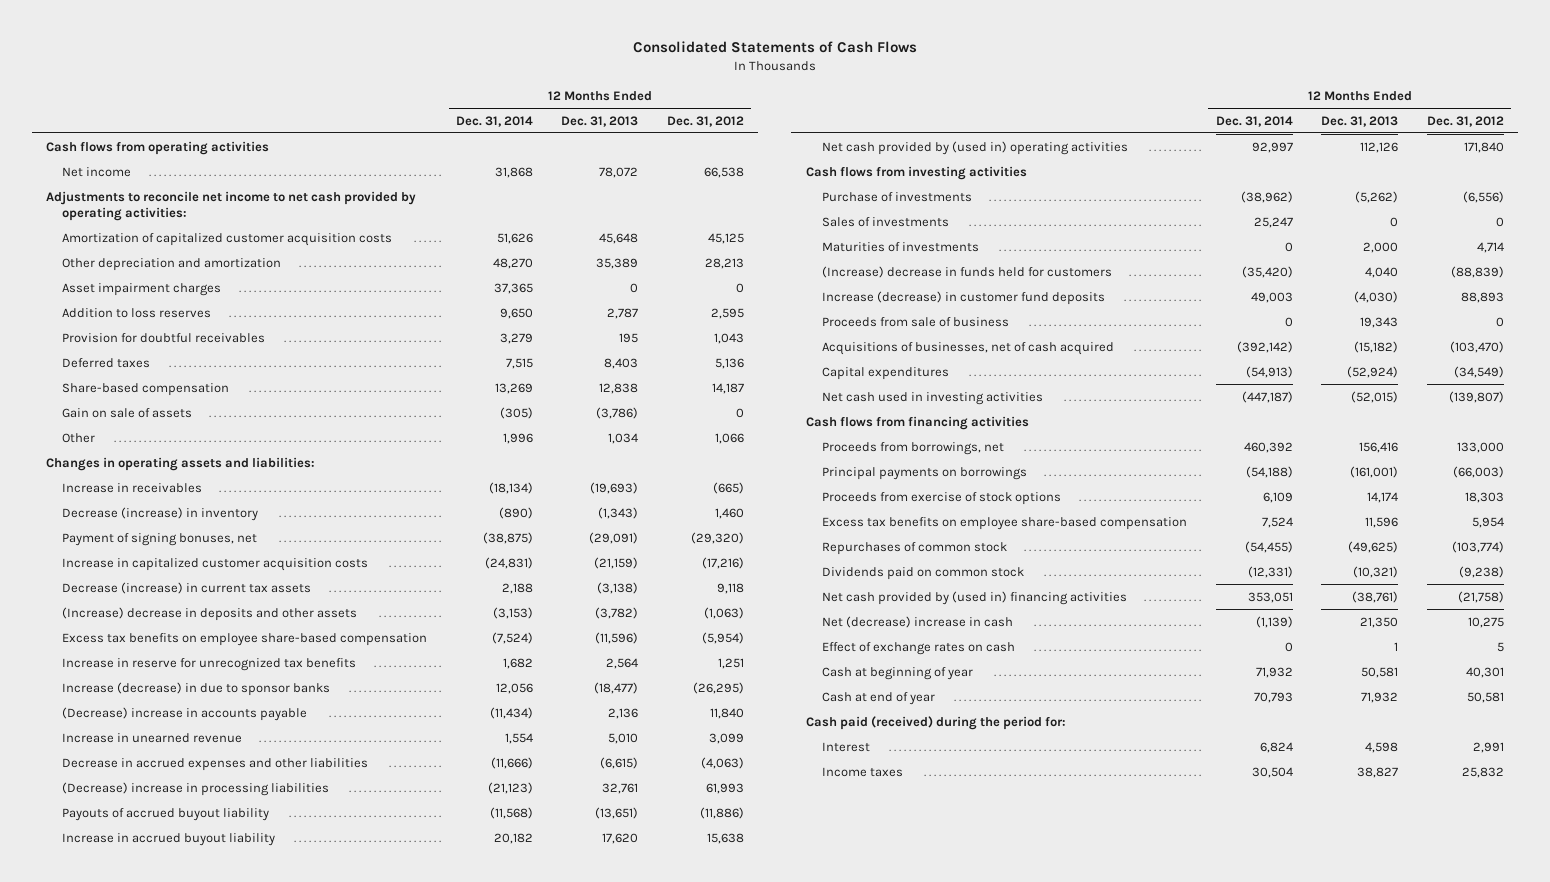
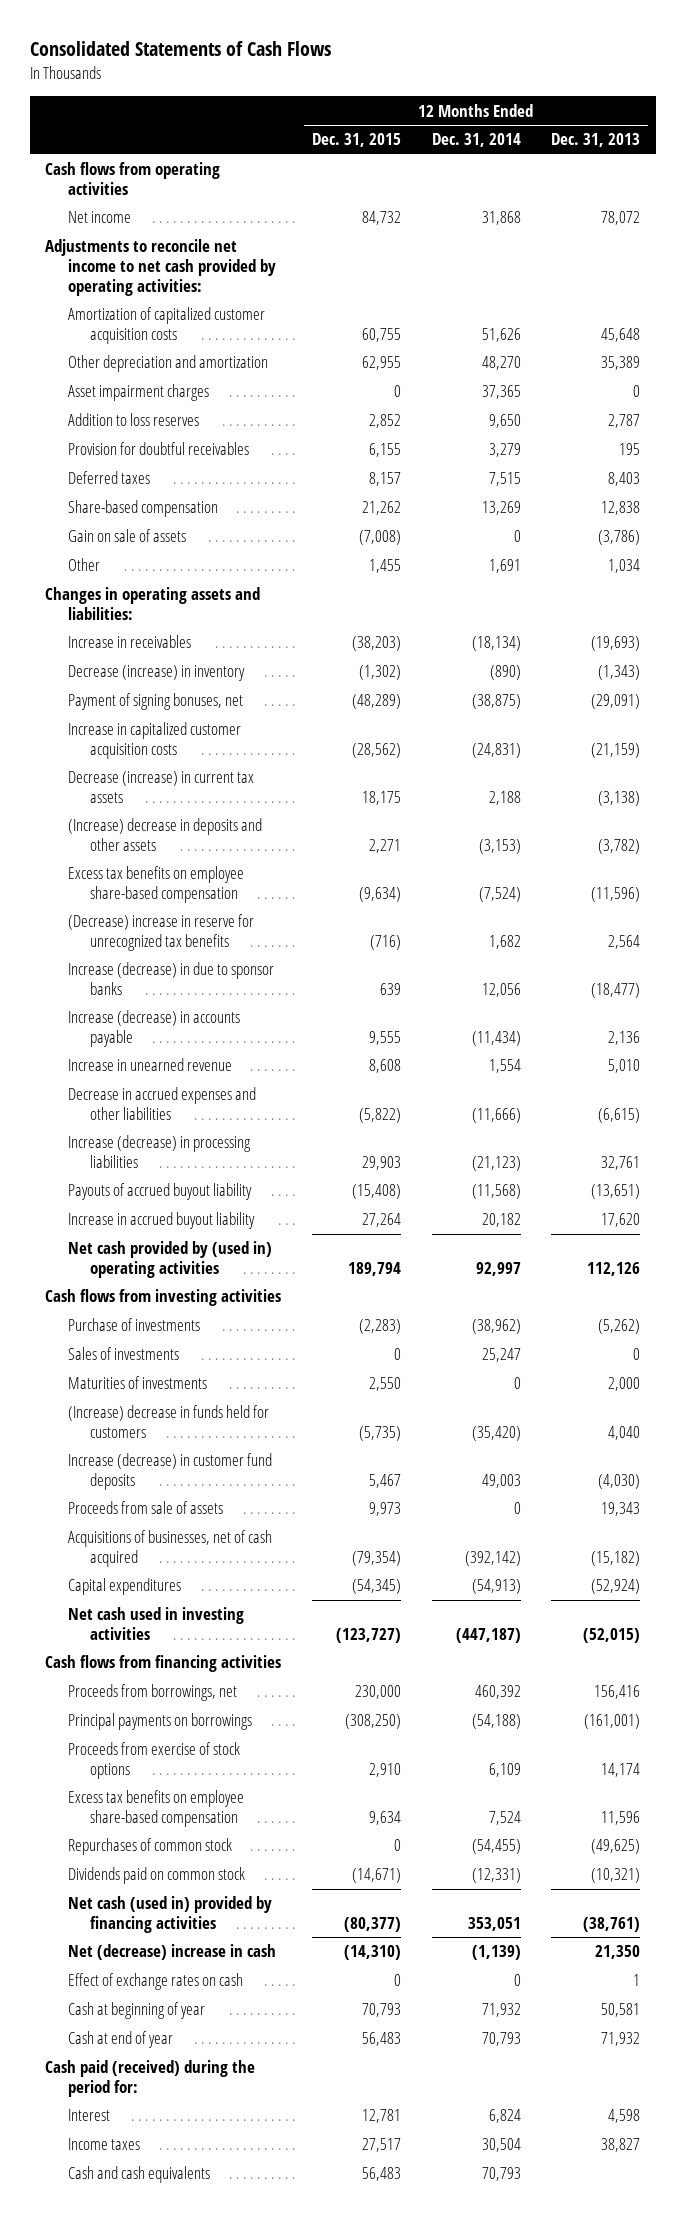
- | 12 Months Ended Dec. 31, 2014 | 12 Months Ended Dec. 31, 2013 | 12 Months Ended Dec. 31, 2012
+ | 12 Months Ended Dec. 31, 2015 | 12 Months Ended Dec. 31, 2014 | 12 Months Ended Dec. 31, 2013
- Gain on sale of assets | (305) | (3,786) | 0
- Other | 1,996 | 1,034 | 1,066
+ Gain on sale of assets | (7,008) | 0 | (3,786)
+ Other | 1,455 | 1,691 | 1,034
- Increase in reserve for unrecognized tax benefits | 1,682 | 2,564 | 1,251
+ (Decrease) increase in reserve for unrecognized tax benefits | (716) | 1,682 | 2,564
- (Decrease) increase in accounts payable | (11,434) | 2,136 | 11,840
+ Increase (decrease) in accounts payable | 9,555 | (11,434) | 2,136
- (Decrease) increase in processing liabilities | (21,123) | 32,761 | 61,993
+ Increase (decrease) in processing liabilities | 29,903 | (21,123) | 32,761
- Proceeds from sale of business | 0 | 19,343 | 0
+ Proceeds from sale of assets | 9,973 | 0 | 19,343
- Net cash provided by (used in) financing activities | 353,051 | (38,761) | (21,758)
+ Net cash (used in) provided by financing activities | (80,377) | 353,051 | (38,761)
+ Cash and cash equivalents | 56,483 | 70,793 |

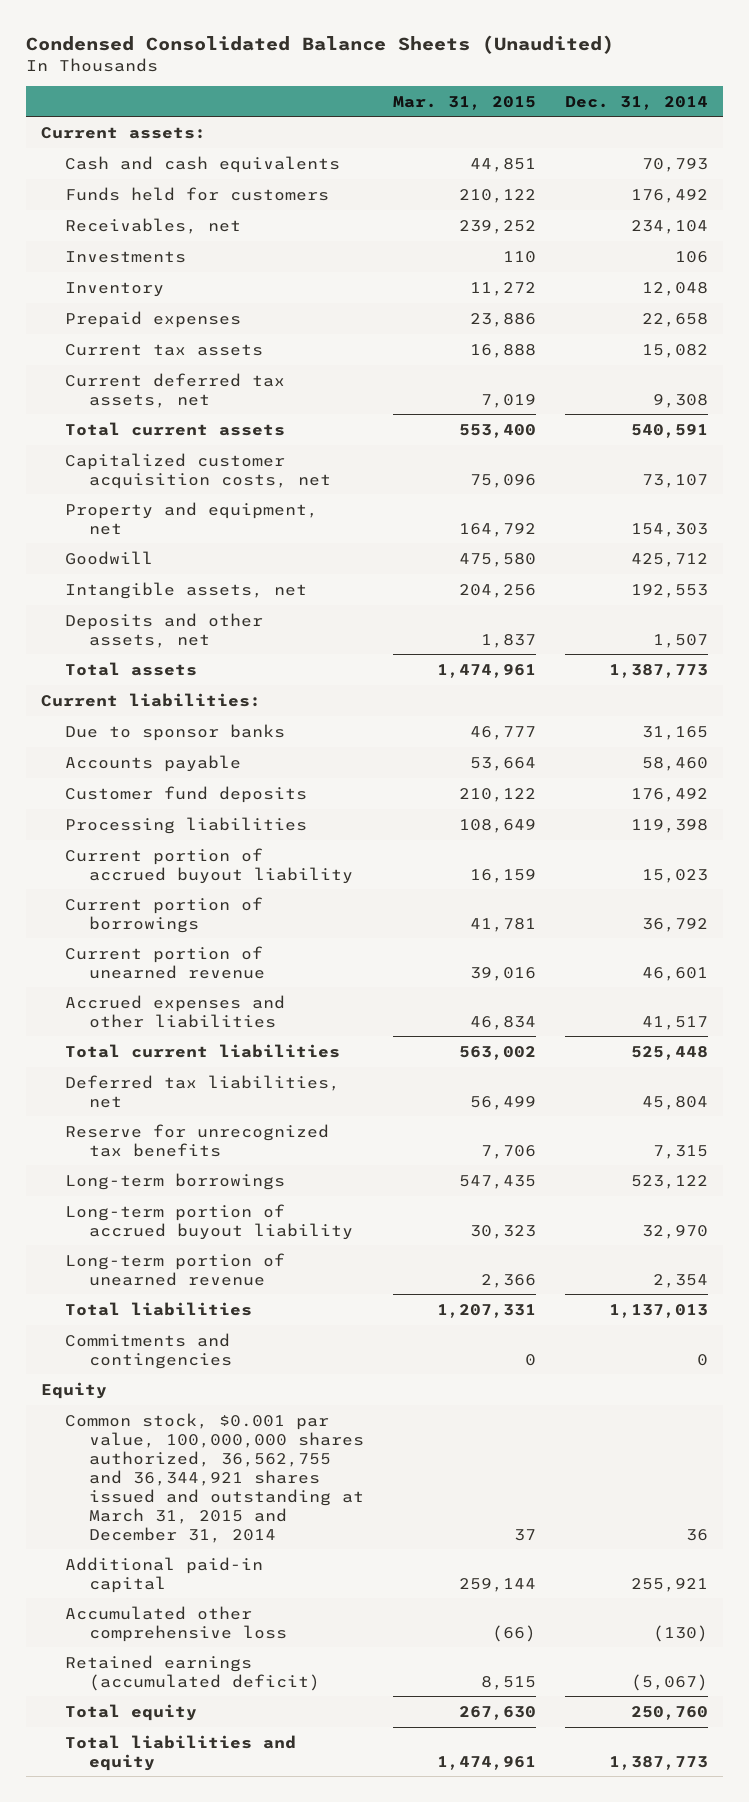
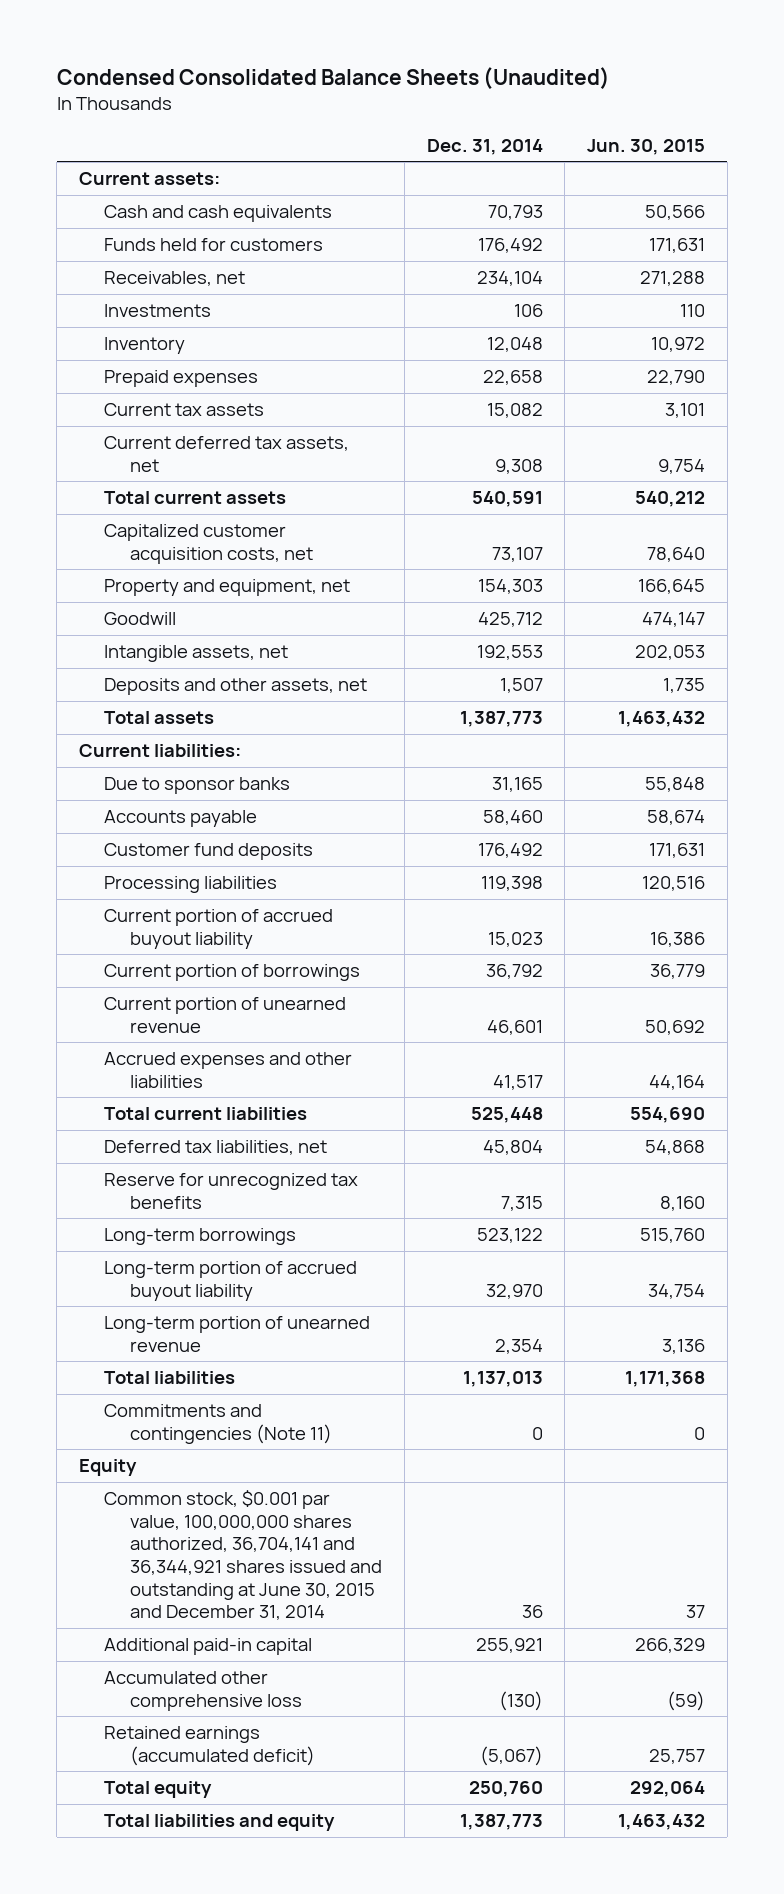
- | Mar. 31, 2015 | Dec. 31, 2014
+ | Dec. 31, 2014 | Jun. 30, 2015
- Commitments and contingencies | 0 | 0
+ Commitments and contingencies (Note 11) | 0 | 0
- Common stock, $0.001 par value, 100,000,000 shares authorized, 36,562,755 and 36,344,921 shares issued and outstanding at March 31, 2015 and December 31, 2014 | 37 | 36
+ Common stock, $0.001 par value, 100,000,000 shares authorized, 36,704,141 and 36,344,921 shares issued and outstanding at June 30, 2015 and December 31, 2014 | 36 | 37

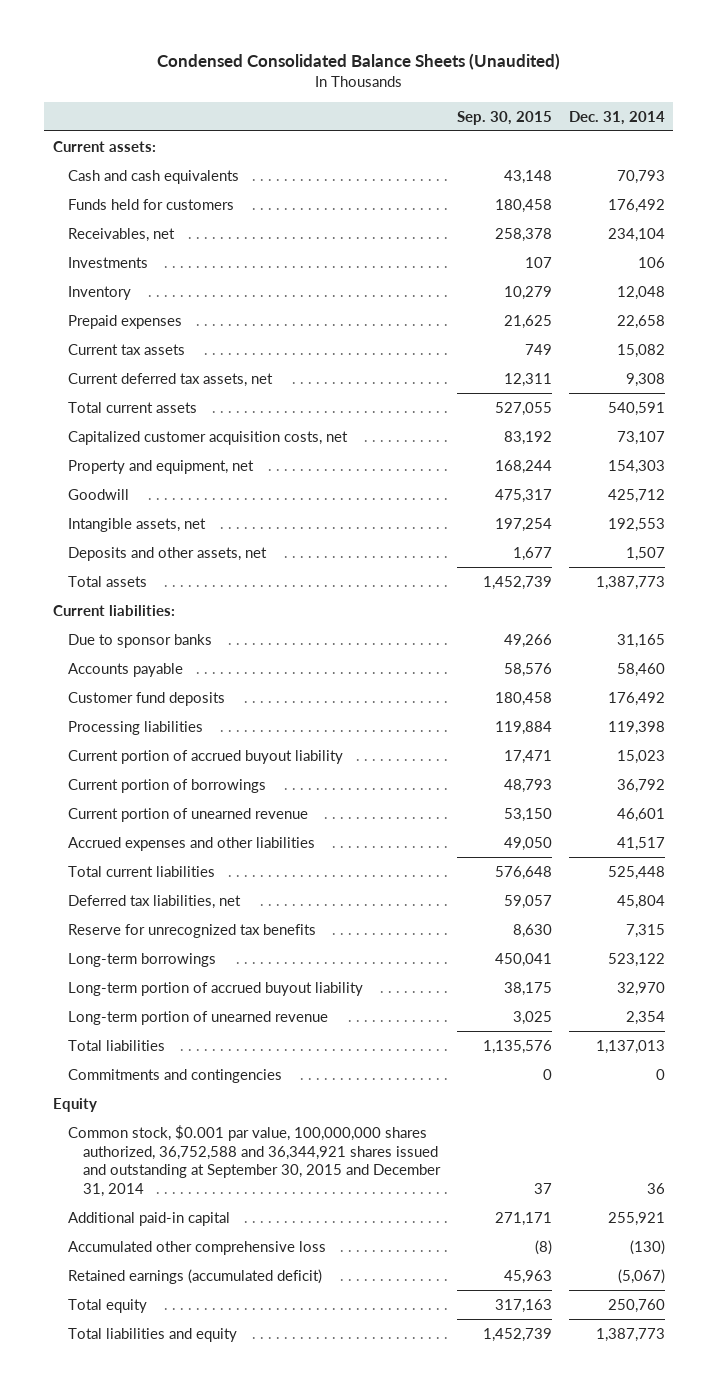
- | Dec. 31, 2014 | Jun. 30, 2015
+ | Sep. 30, 2015 | Dec. 31, 2014
- Commitments and contingencies (Note 11) | 0 | 0
+ Commitments and contingencies | 0 | 0
- Common stock, $0.001 par value, 100,000,000 shares authorized, 36,704,141 and 36,344,921 shares issued and outstanding at June 30, 2015 and December 31, 2014 | 36 | 37
+ Common stock, $0.001 par value, 100,000,000 shares authorized, 36,752,588 and 36,344,921 shares issued and outstanding at September 30, 2015 and December 31, 2014 | 37 | 36

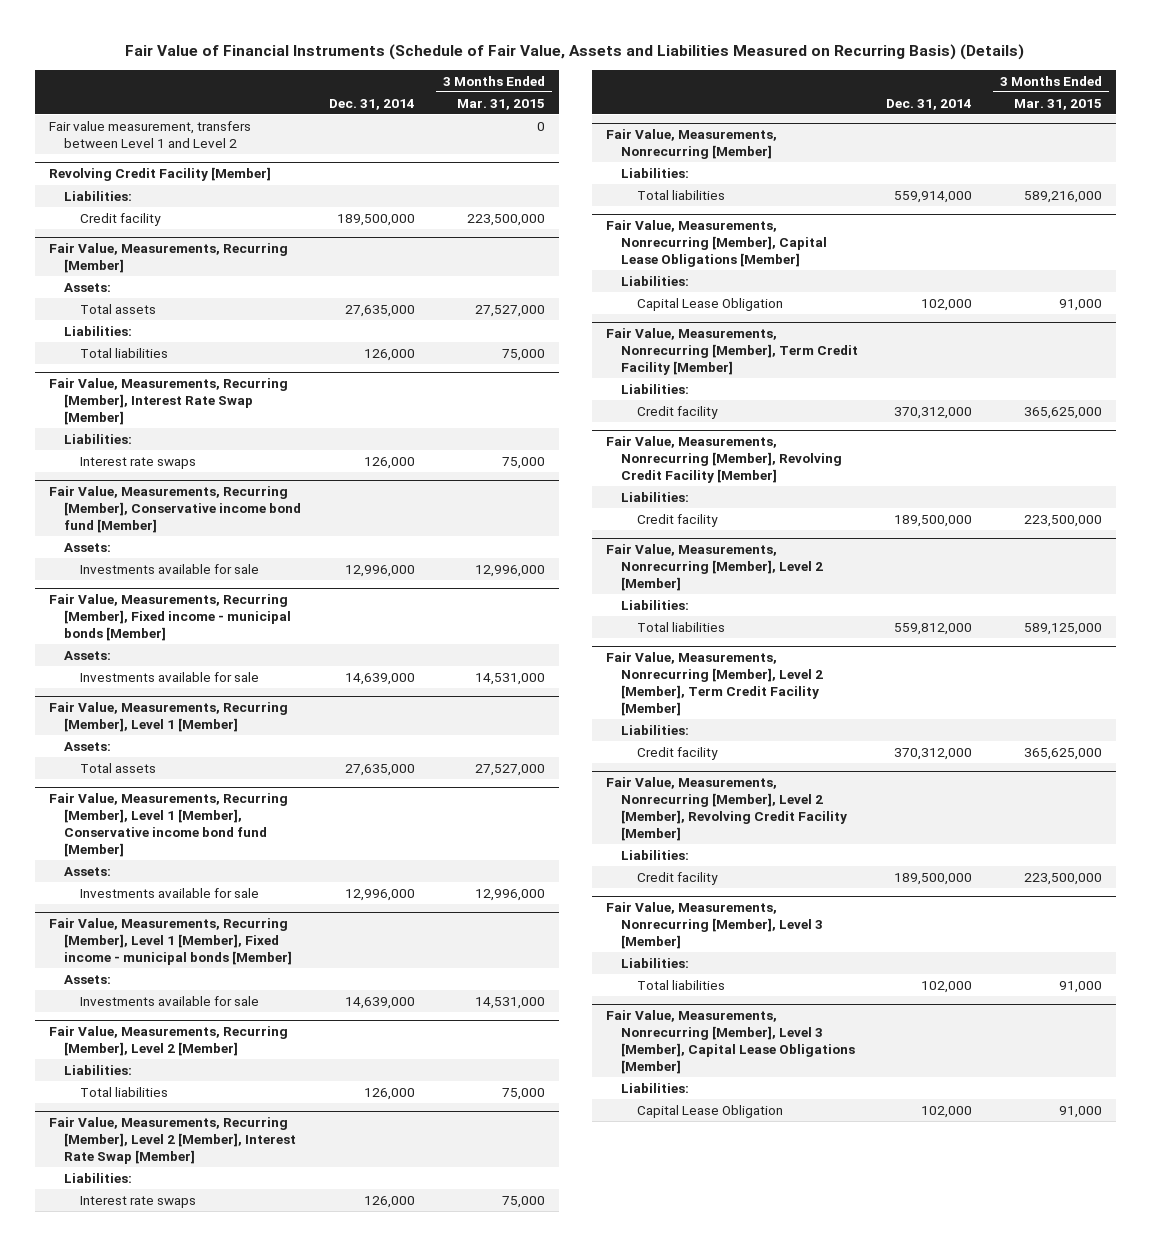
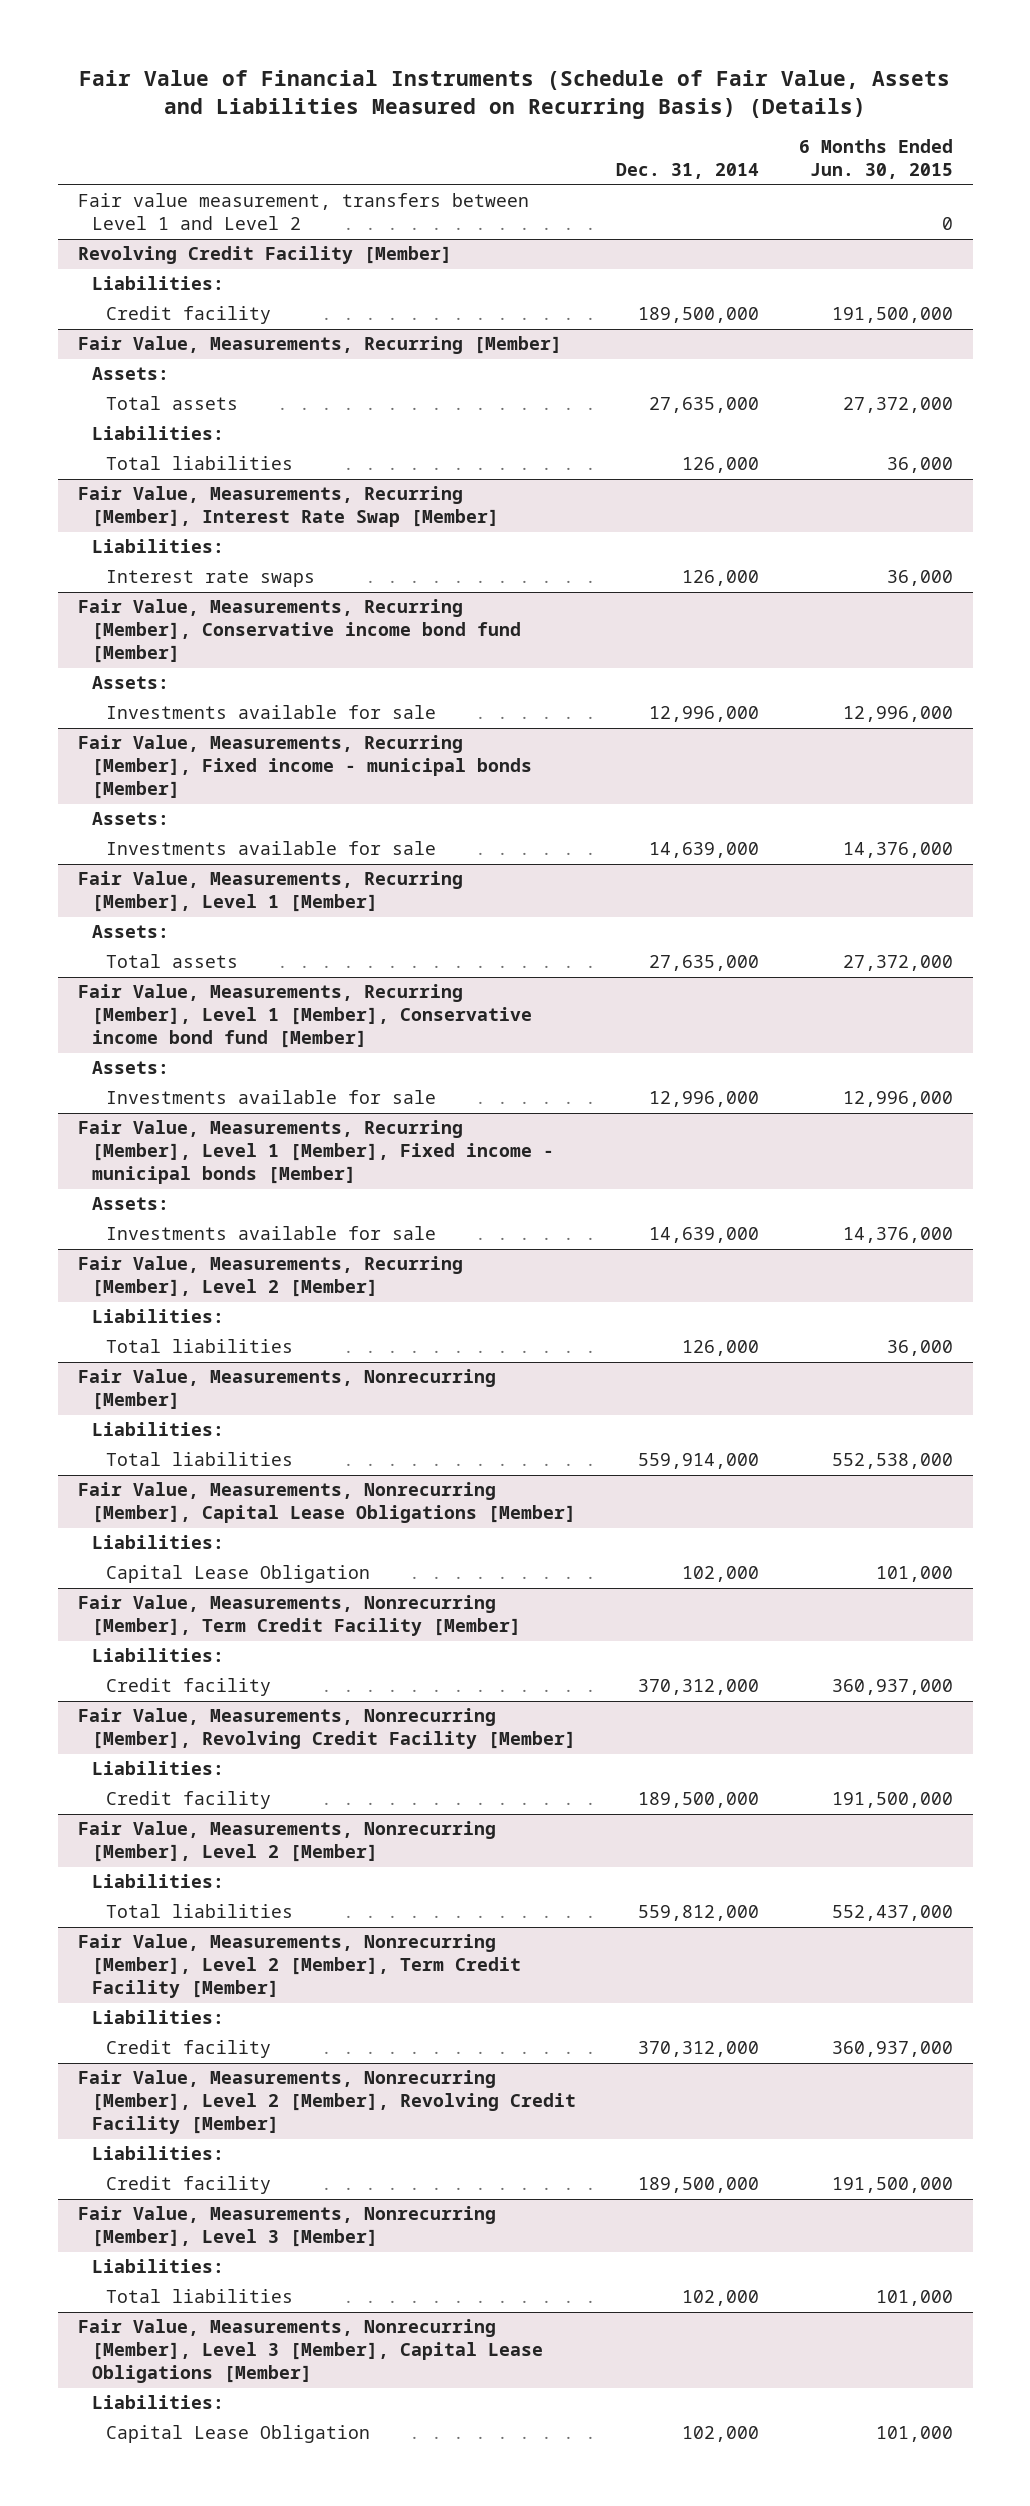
- | Dec. 31, 2014 | 3 Months Ended Mar. 31, 2015
+ | Dec. 31, 2014 | 6 Months Ended Jun. 30, 2015
- Fair Value, Measurements, Recurring [Member], Level 2 [Member], Interest Rate Swap [Member]
- Liabilities:
- Interest rate swaps | 126,000 | 75,000

